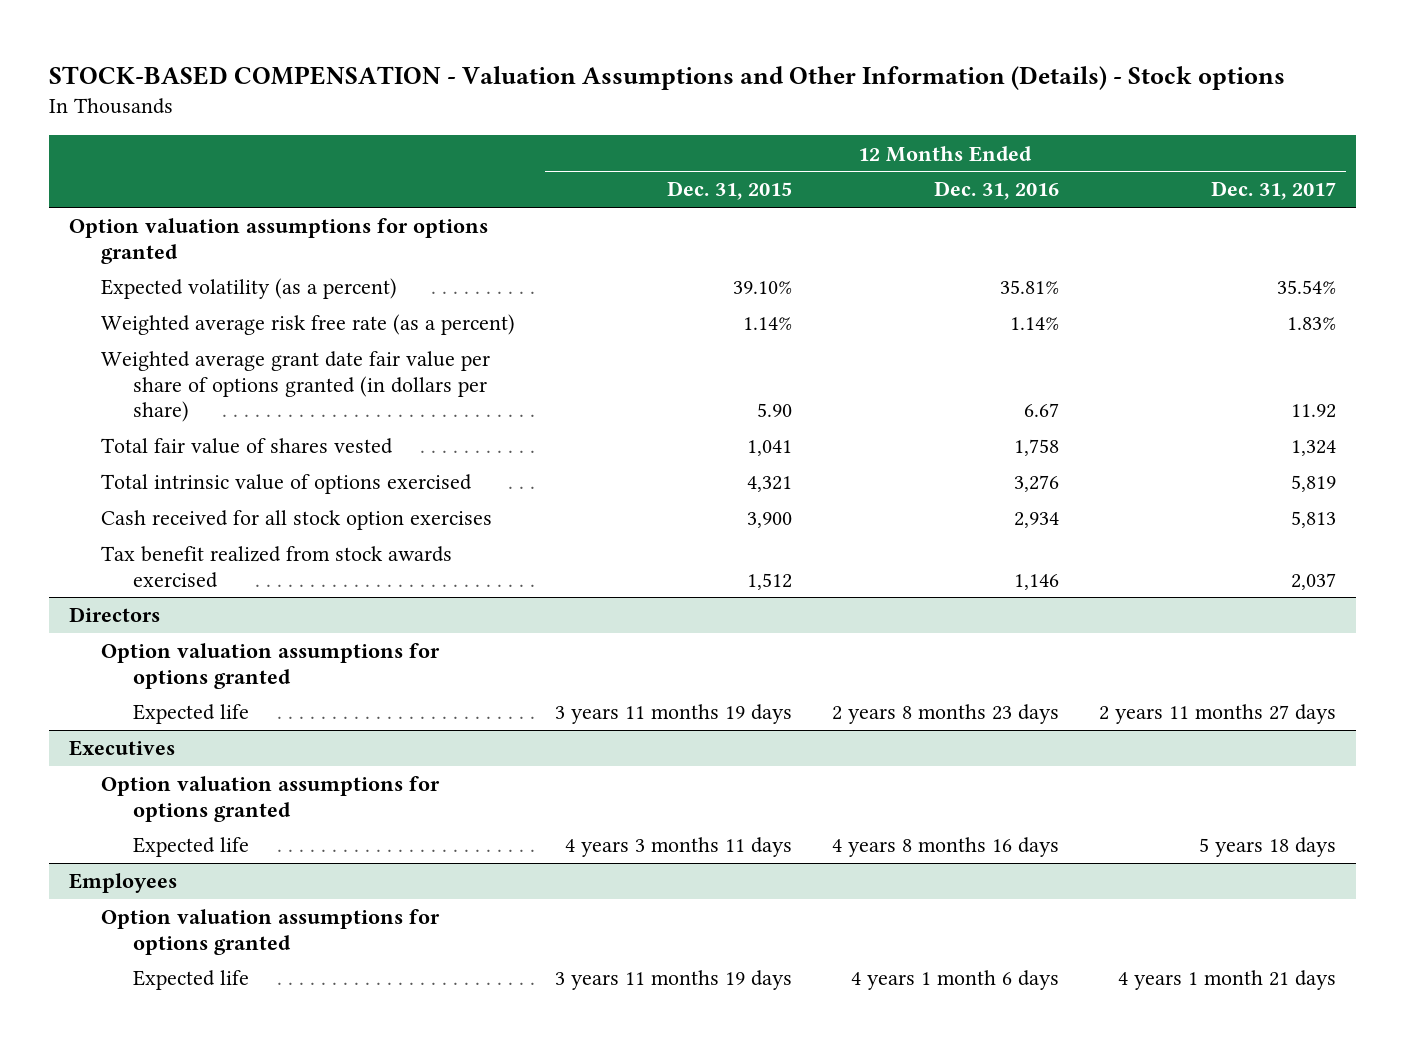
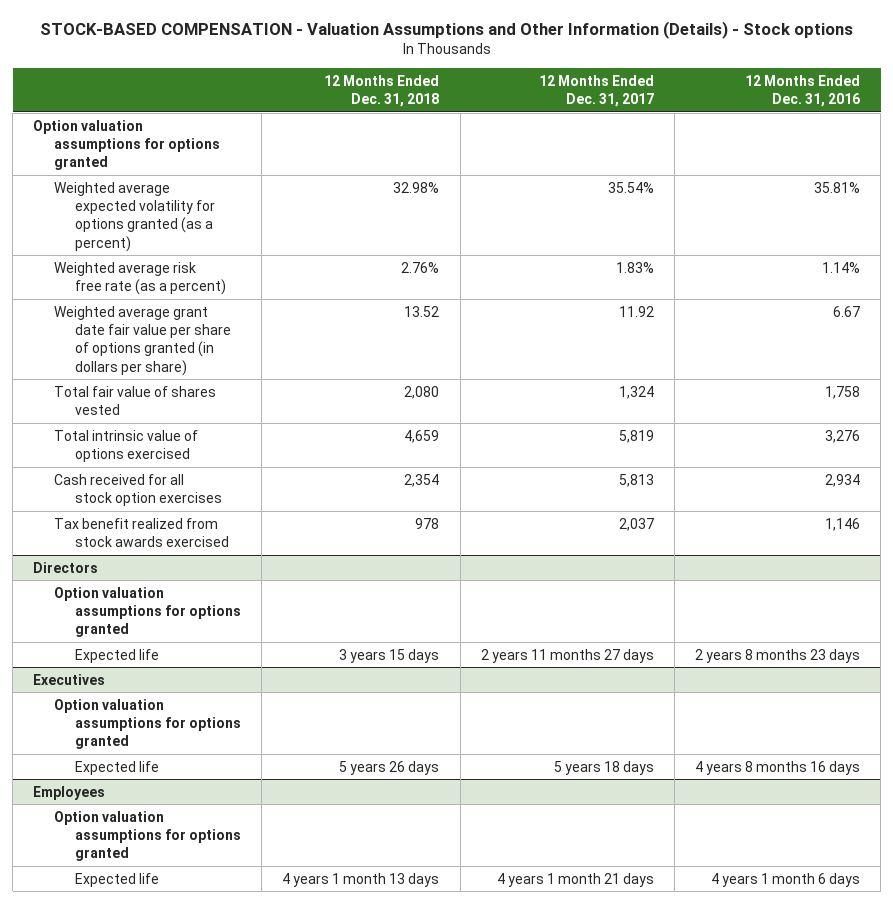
- | 12 Months Ended Dec. 31, 2015 | 12 Months Ended Dec. 31, 2016 | 12 Months Ended Dec. 31, 2017
+ | 12 Months Ended Dec. 31, 2018 | 12 Months Ended Dec. 31, 2017 | 12 Months Ended Dec. 31, 2016
- Expected volatility (as a percent) | 39.10% | 35.81% | 35.54%
+ Weighted average expected volatility for options granted (as a percent) | 32.98% | 35.54% | 35.81%

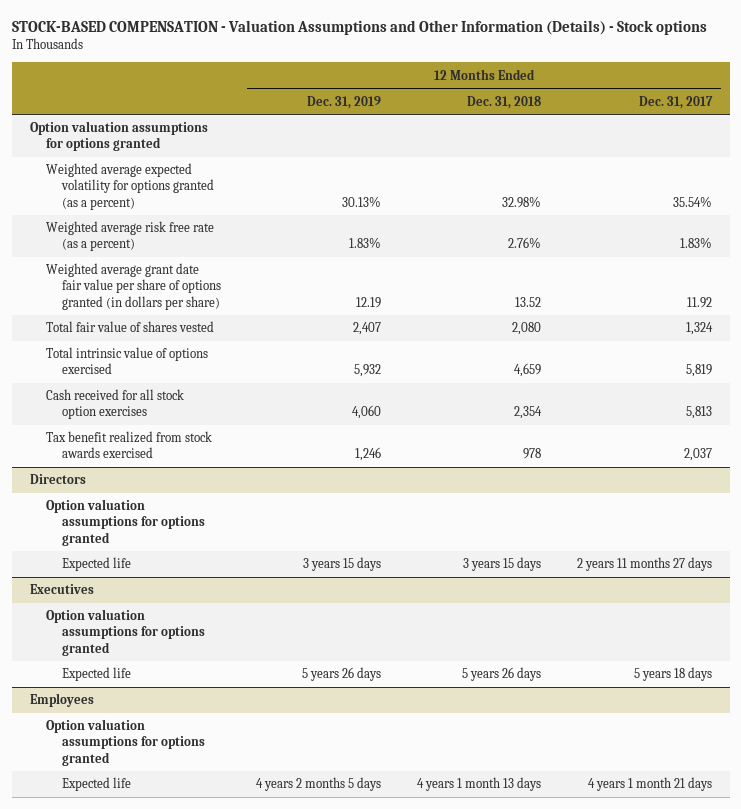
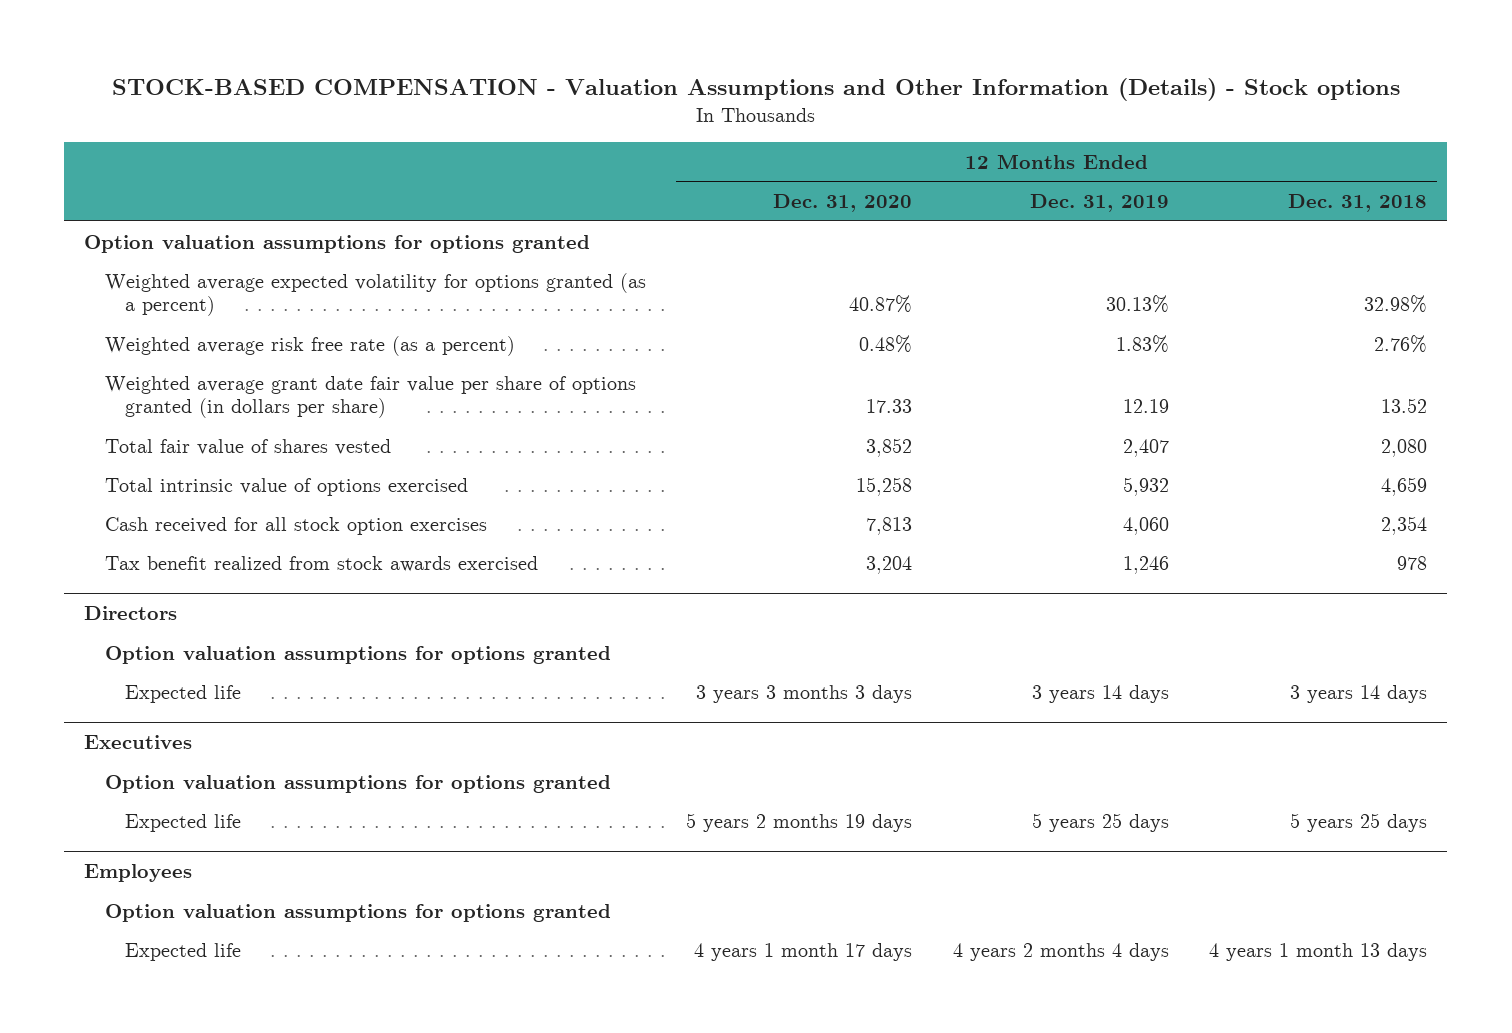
- | 12 Months Ended Dec. 31, 2019 | 12 Months Ended Dec. 31, 2018 | 12 Months Ended Dec. 31, 2017
+ | 12 Months Ended Dec. 31, 2020 | 12 Months Ended Dec. 31, 2019 | 12 Months Ended Dec. 31, 2018
@ Directors
- Expected life | 3 years 15 days | 3 years 15 days | 2 years 11 months 27 days
+ Expected life | 3 years 3 months 3 days | 3 years 14 days | 3 years 14 days
@ Executives
- Expected life | 5 years 26 days | 5 years 26 days | 5 years 18 days
+ Expected life | 5 years 2 months 19 days | 5 years 25 days | 5 years 25 days
@ Employees
- Expected life | 4 years 2 months 5 days | 4 years 1 month 13 days | 4 years 1 month 21 days
+ Expected life | 4 years 1 month 17 days | 4 years 2 months 4 days | 4 years 1 month 13 days

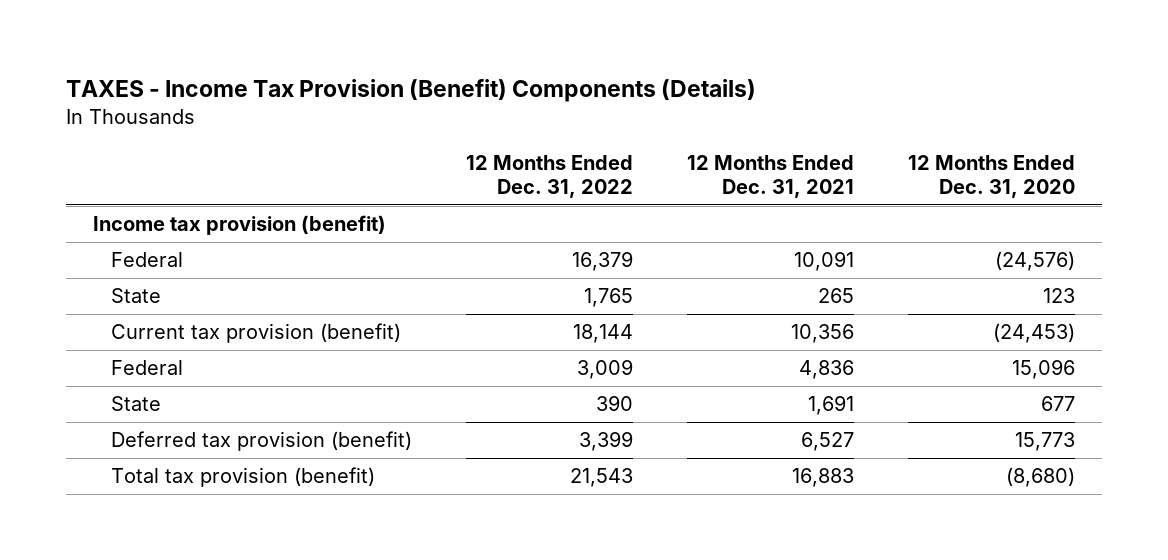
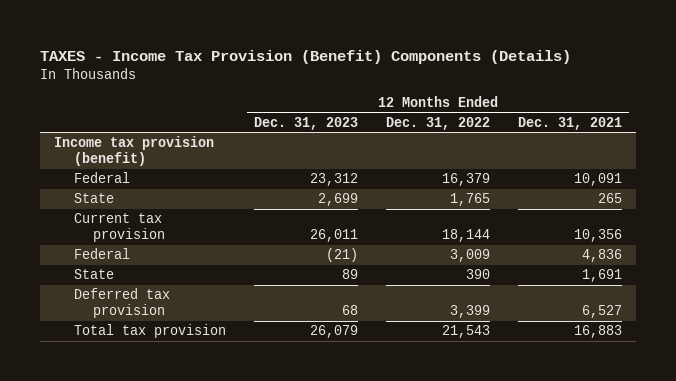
- | 12 Months Ended Dec. 31, 2022 | 12 Months Ended Dec. 31, 2021 | 12 Months Ended Dec. 31, 2020
+ | 12 Months Ended Dec. 31, 2023 | 12 Months Ended Dec. 31, 2022 | 12 Months Ended Dec. 31, 2021
- Current tax provision (benefit) | 18,144 | 10,356 | (24,453)
+ Current tax provision | 26,011 | 18,144 | 10,356
- Deferred tax provision (benefit) | 3,399 | 6,527 | 15,773
- Total tax provision (benefit) | 21,543 | 16,883 | (8,680)
+ Deferred tax provision | 68 | 3,399 | 6,527
+ Total tax provision | 26,079 | 21,543 | 16,883

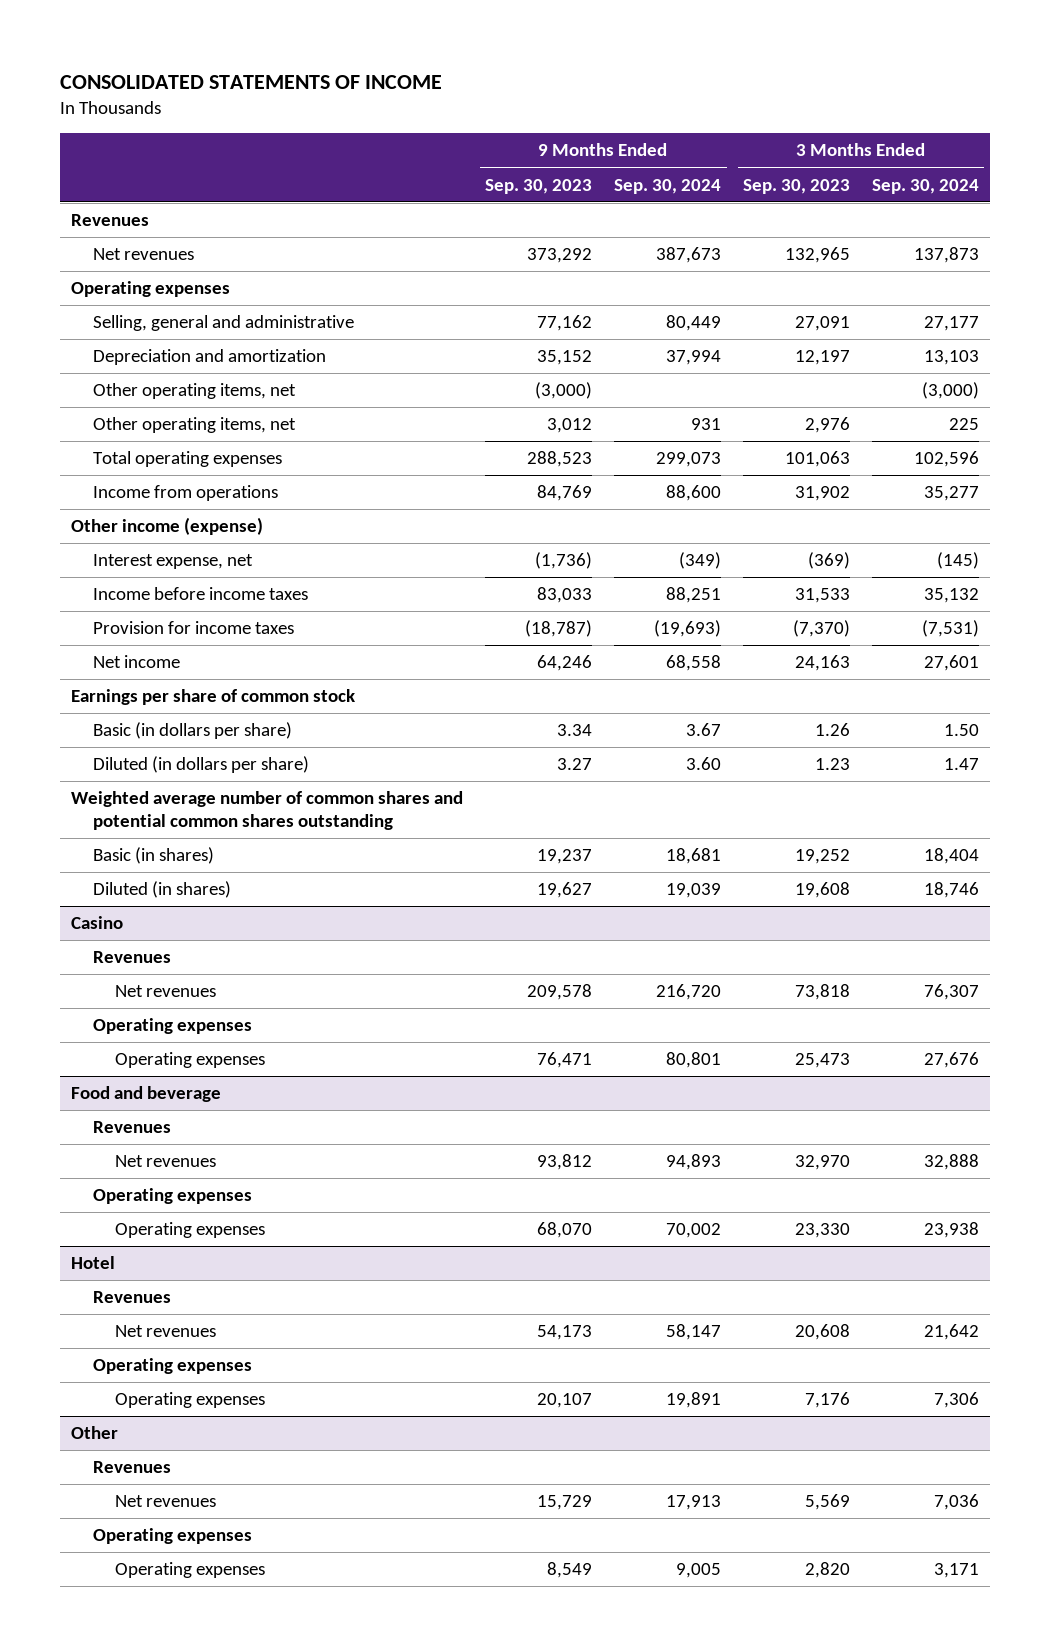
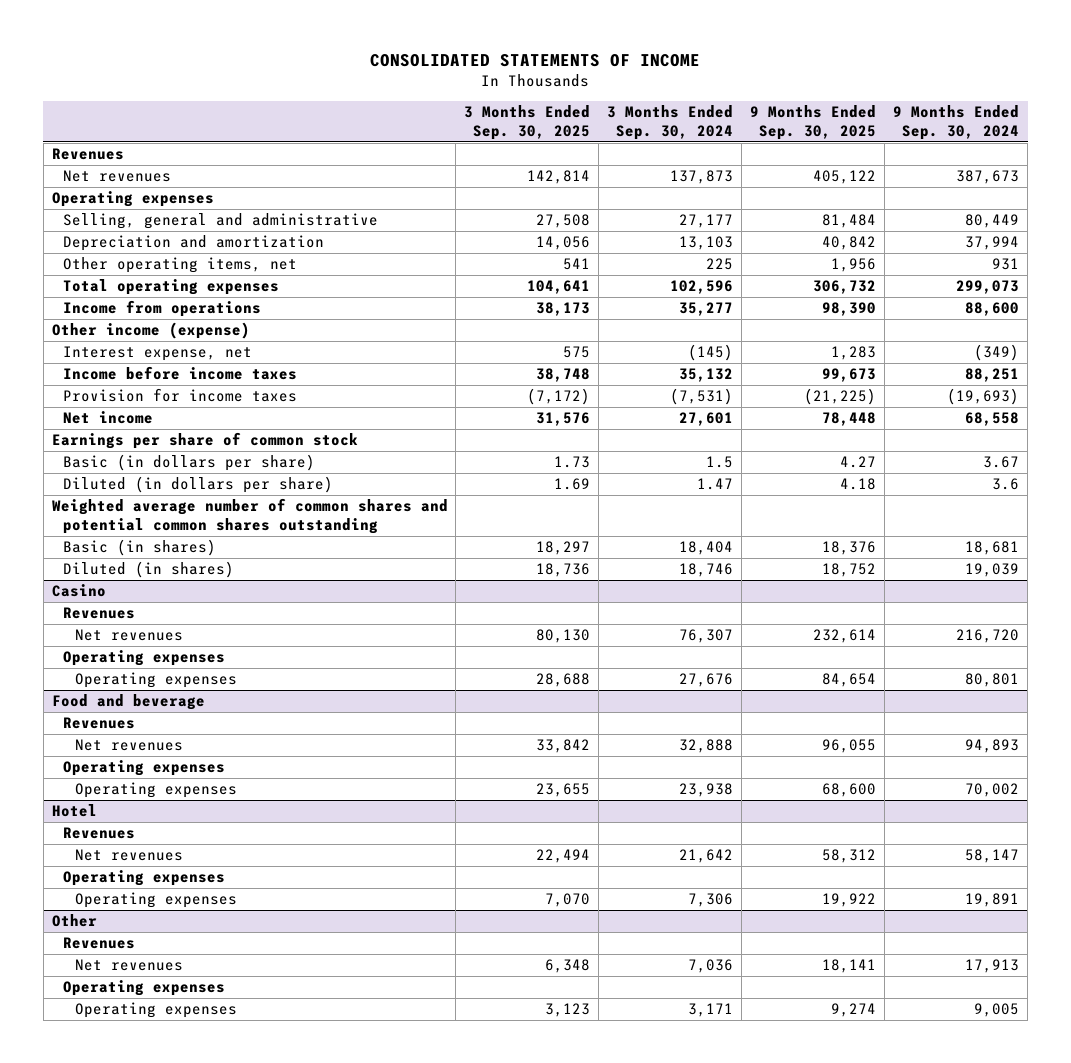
- | 9 Months Ended Sep. 30, 2023 | 9 Months Ended Sep. 30, 2024 | 3 Months Ended Sep. 30, 2023 | 3 Months Ended Sep. 30, 2024
+ | 3 Months Ended Sep. 30, 2025 | 3 Months Ended Sep. 30, 2024 | 9 Months Ended Sep. 30, 2025 | 9 Months Ended Sep. 30, 2024
- Other operating items, net | (3,000) | | | (3,000)
- Basic (in dollars per share) | 3.34 | 3.67 | 1.26 | 1.50
- Diluted (in dollars per share) | 3.27 | 3.60 | 1.23 | 1.47
+ Basic (in dollars per share) | 1.73 | 1.5 | 4.27 | 3.67
+ Diluted (in dollars per share) | 1.69 | 1.47 | 4.18 | 3.6

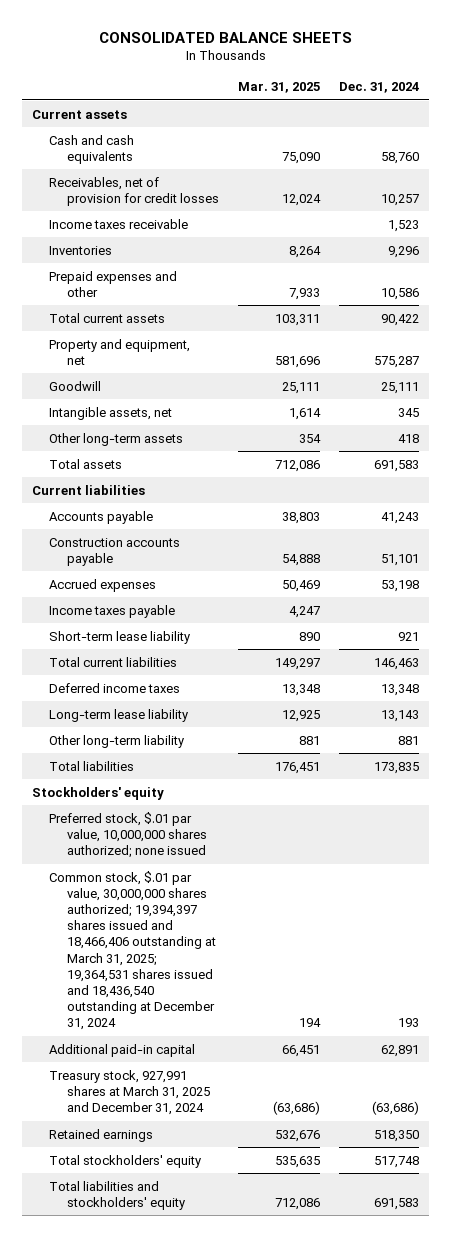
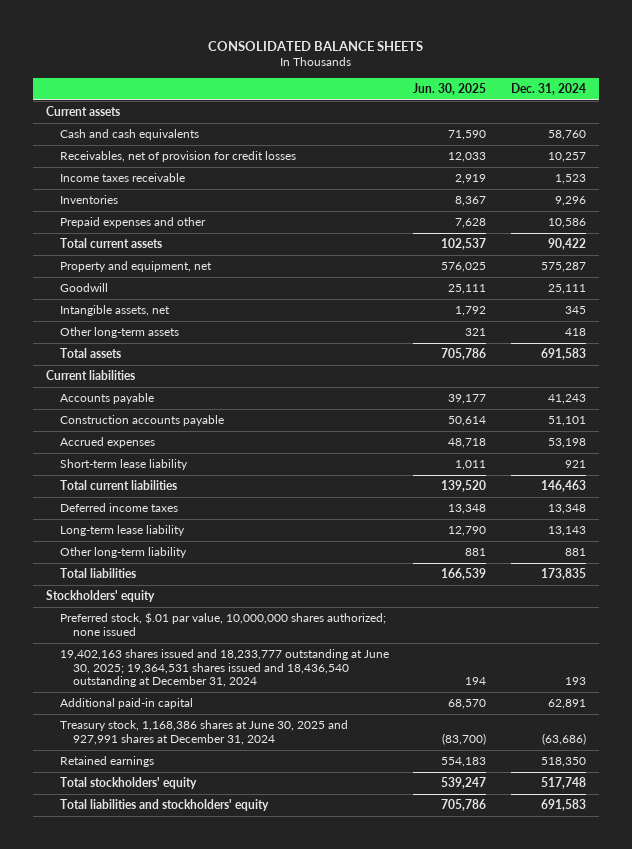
- | Mar. 31, 2025 | Dec. 31, 2024
+ | Jun. 30, 2025 | Dec. 31, 2024
- Income taxes payable | 4,247 |
- Common stock, $.01 par value, 30,000,000 shares authorized; 19,394,397 shares issued and 18,466,406 outstanding at March 31, 2025; 19,364,531 shares issued and 18,436,540 outstanding at December 31, 2024 | 194 | 193
+ 19,402,163 shares issued and 18,233,777 outstanding at June 30, 2025; 19,364,531 shares issued and 18,436,540 outstanding at December 31, 2024 | 194 | 193
- Treasury stock, 927,991 shares at March 31, 2025 and December 31, 2024 | (63,686) | (63,686)
+ Treasury stock, 1,168,386 shares at June 30, 2025 and 927,991 shares at December 31, 2024 | (83,700) | (63,686)

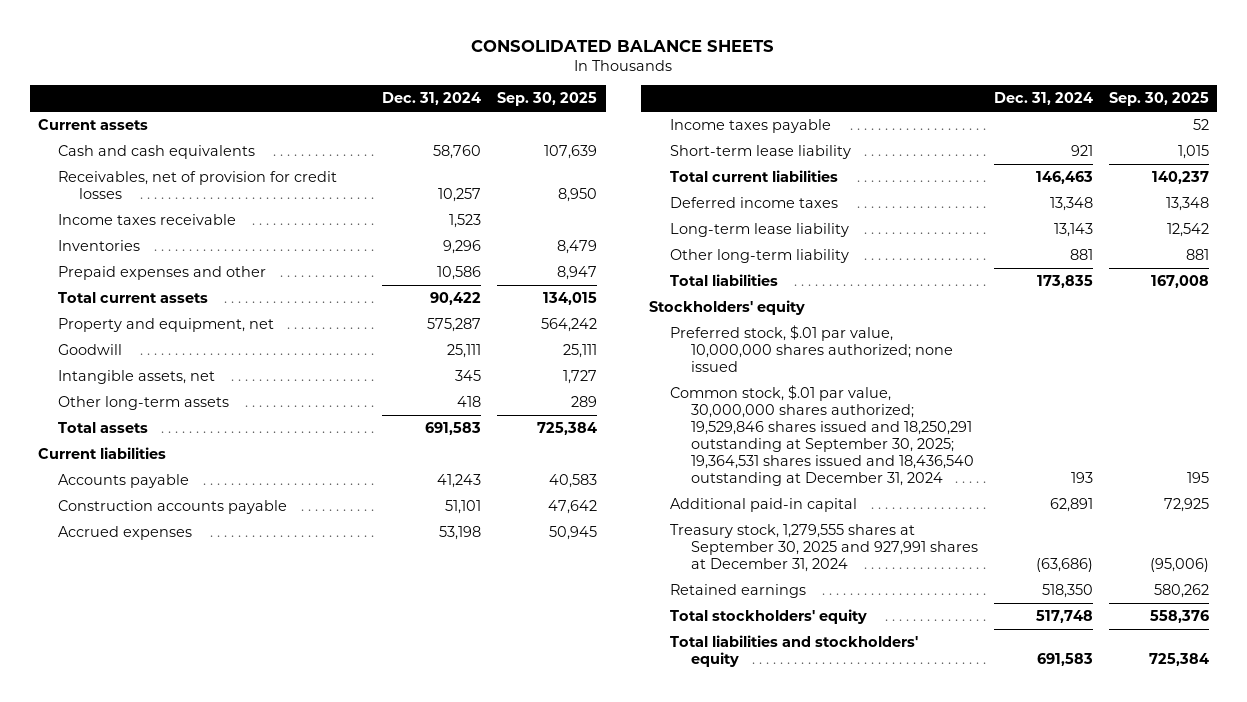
- | Jun. 30, 2025 | Dec. 31, 2024
+ | Dec. 31, 2024 | Sep. 30, 2025
+ Income taxes payable | | 52
- 19,402,163 shares issued and 18,233,777 outstanding at June 30, 2025; 19,364,531 shares issued and 18,436,540 outstanding at December 31, 2024 | 194 | 193
+ Common stock, $.01 par value, 30,000,000 shares authorized; 19,529,846 shares issued and 18,250,291 outstanding at September 30, 2025; 19,364,531 shares issued and 18,436,540 outstanding at December 31, 2024 | 193 | 195
- Treasury stock, 1,168,386 shares at June 30, 2025 and 927,991 shares at December 31, 2024 | (83,700) | (63,686)
+ Treasury stock, 1,279,555 shares at September 30, 2025 and 927,991 shares at December 31, 2024 | (63,686) | (95,006)

